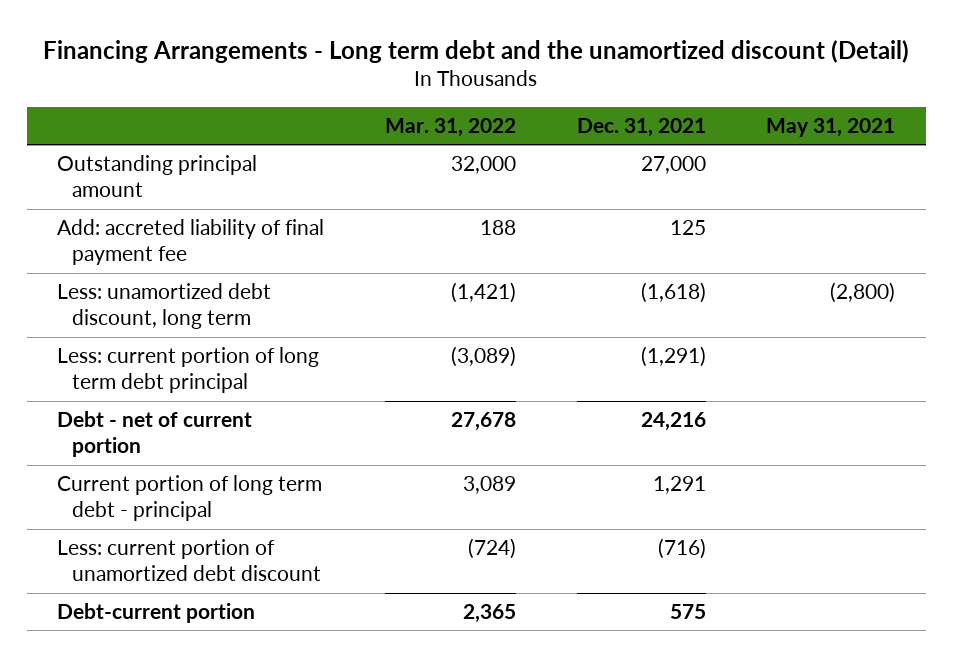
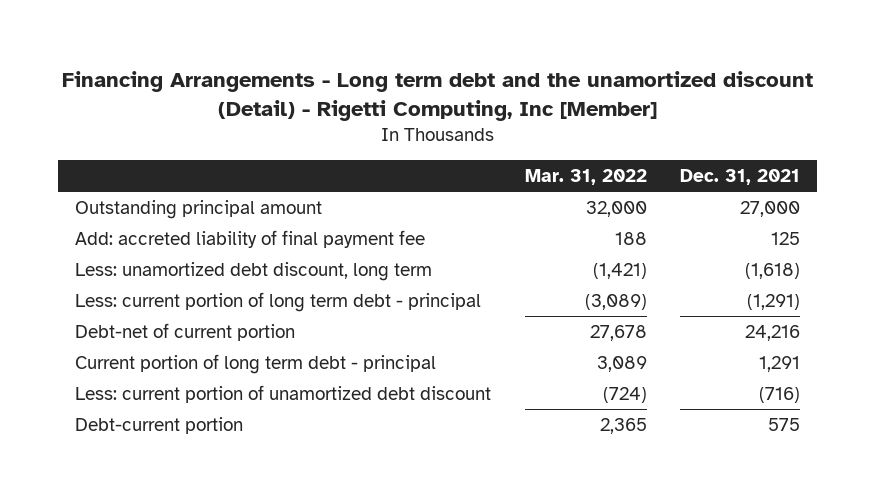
- Financing Arrangements - Long term debt and the unamortized discount (Detail)
+ Financing Arrangements - Long term debt and the unamortized discount (Detail) - Rigetti Computing, Inc [Member]
- | Mar. 31, 2022 | Dec. 31, 2021 | May 31, 2021
+ | Mar. 31, 2022 | Dec. 31, 2021
- Less: current portion of long term debt principal | (3,089) | (1,291) |
- Debt - net of current portion | 27,678 | 24,216 |
+ Less: current portion of long term debt - principal | (3,089) | (1,291)
+ Debt-net of current portion | 27,678 | 24,216

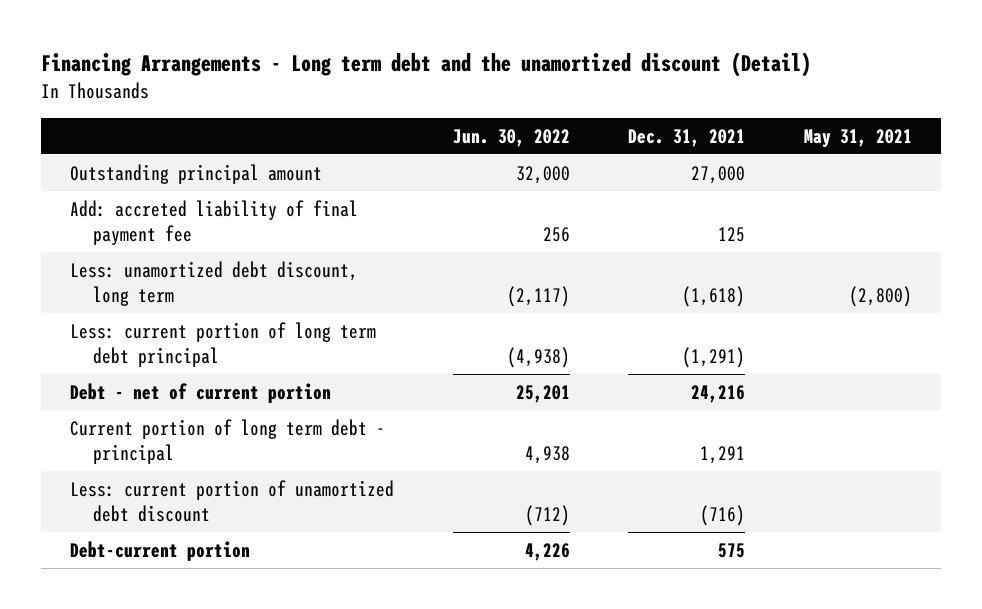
- Financing Arrangements - Long term debt and the unamortized discount (Detail) - Rigetti Computing, Inc [Member]
+ Financing Arrangements - Long term debt and the unamortized discount (Detail)
- | Mar. 31, 2022 | Dec. 31, 2021
+ | Jun. 30, 2022 | Dec. 31, 2021 | May 31, 2021
- Less: current portion of long term debt - principal | (3,089) | (1,291)
- Debt-net of current portion | 27,678 | 24,216
+ Less: current portion of long term debt principal | (4,938) | (1,291) |
+ Debt - net of current portion | 25,201 | 24,216 |

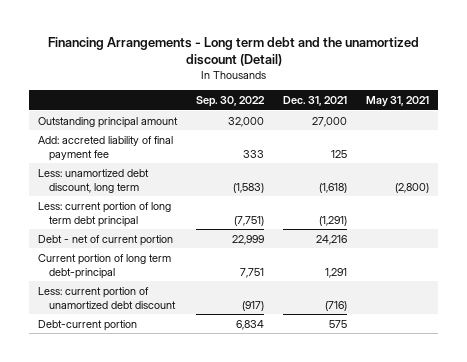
- | Jun. 30, 2022 | Dec. 31, 2021 | May 31, 2021
+ | Sep. 30, 2022 | Dec. 31, 2021 | May 31, 2021
- Current portion of long term debt - principal | 4,938 | 1,291 |
+ Current portion of long term debt-principal | 7,751 | 1,291 |

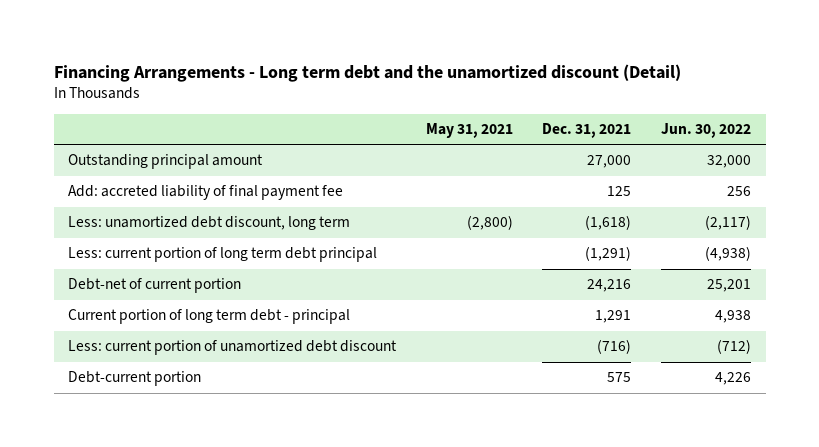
- | Sep. 30, 2022 | Dec. 31, 2021 | May 31, 2021
+ | May 31, 2021 | Dec. 31, 2021 | Jun. 30, 2022
- Debt - net of current portion | 22,999 | 24,216 |
- Current portion of long term debt-principal | 7,751 | 1,291 |
+ Debt-net of current portion | | 24,216 | 25,201
+ Current portion of long term debt - principal | | 1,291 | 4,938

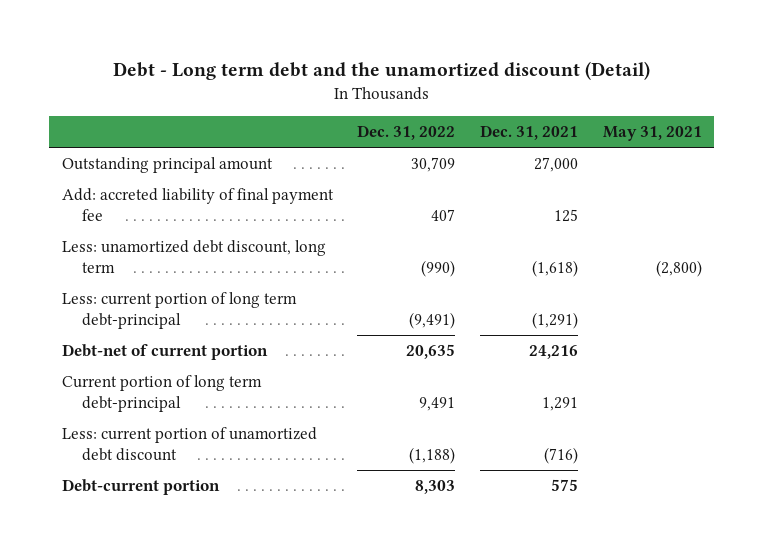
- Financing Arrangements - Long term debt and the unamortized discount (Detail)
+ Debt - Long term debt and the unamortized discount (Detail)
- | May 31, 2021 | Dec. 31, 2021 | Jun. 30, 2022
+ | Dec. 31, 2022 | Dec. 31, 2021 | May 31, 2021
- Less: current portion of long term debt principal | | (1,291) | (4,938)
+ Less: current portion of long term debt-principal | (9,491) | (1,291) |
- Current portion of long term debt - principal | | 1,291 | 4,938
+ Current portion of long term debt-principal | 9,491 | 1,291 |

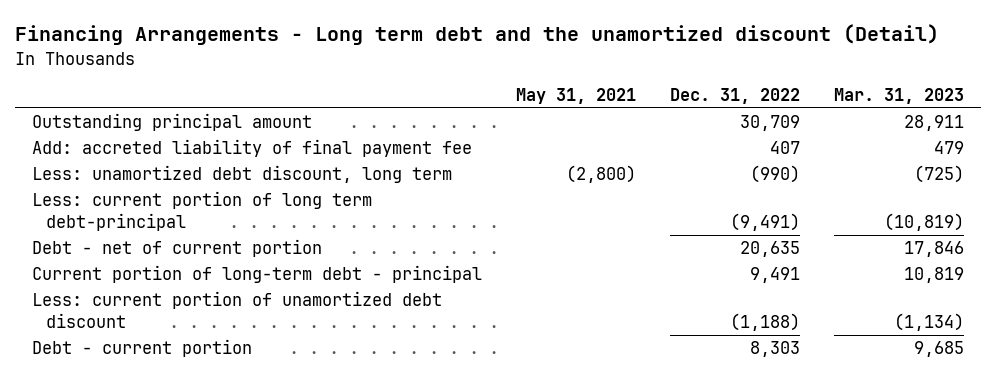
- Debt - Long term debt and the unamortized discount (Detail)
+ Financing Arrangements - Long term debt and the unamortized discount (Detail)
- | Dec. 31, 2022 | Dec. 31, 2021 | May 31, 2021
+ | May 31, 2021 | Dec. 31, 2022 | Mar. 31, 2023
- Debt-net of current portion | 20,635 | 24,216 |
- Current portion of long term debt-principal | 9,491 | 1,291 |
+ Debt - net of current portion | | 20,635 | 17,846
+ Current portion of long-term debt - principal | | 9,491 | 10,819
- Debt-current portion | 8,303 | 575 |
+ Debt - current portion | | 8,303 | 9,685

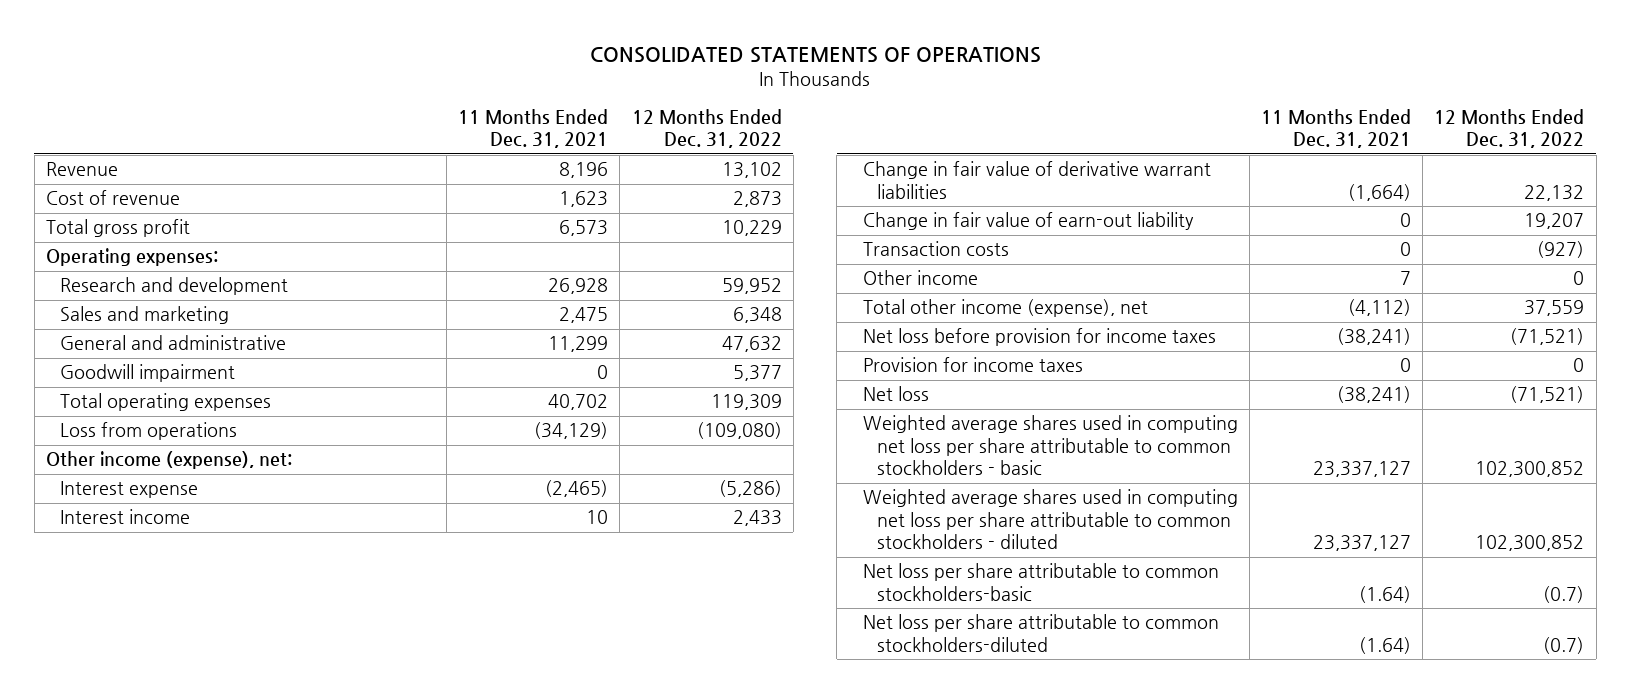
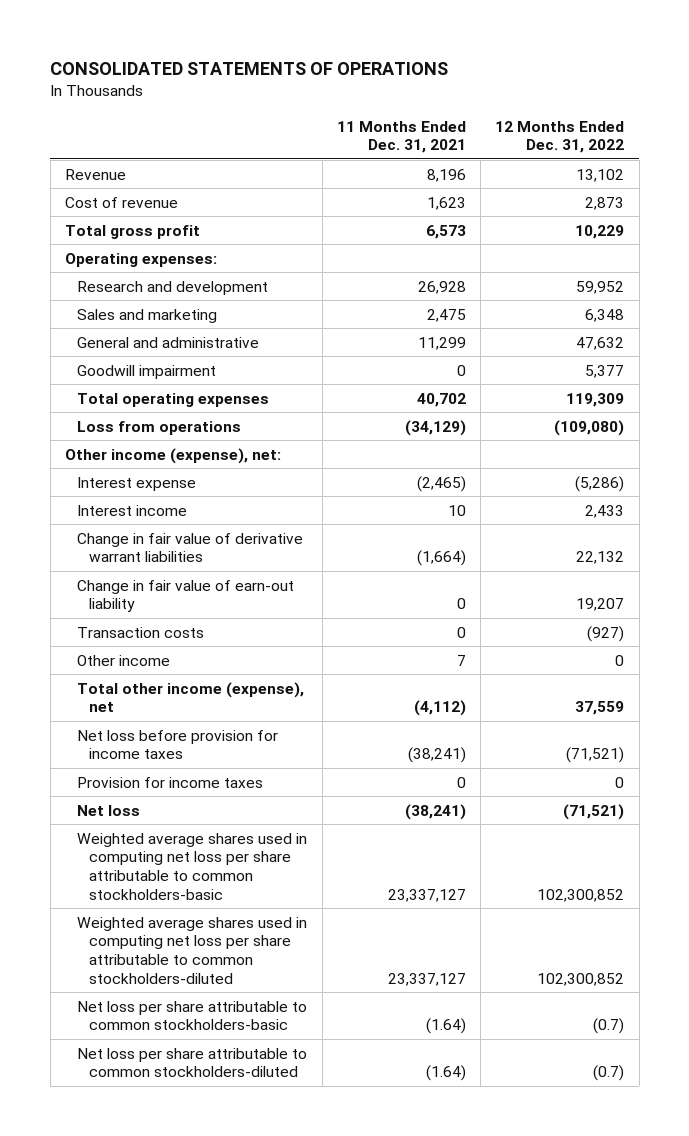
- Weighted average shares used in computing net loss per share attributable to common stockholders - basic | 23,337,127 | 102,300,852
- Weighted average shares used in computing net loss per share attributable to common stockholders - diluted | 23,337,127 | 102,300,852
+ Weighted average shares used in computing net loss per share attributable to common stockholders-basic | 23,337,127 | 102,300,852
+ Weighted average shares used in computing net loss per share attributable to common stockholders-diluted | 23,337,127 | 102,300,852

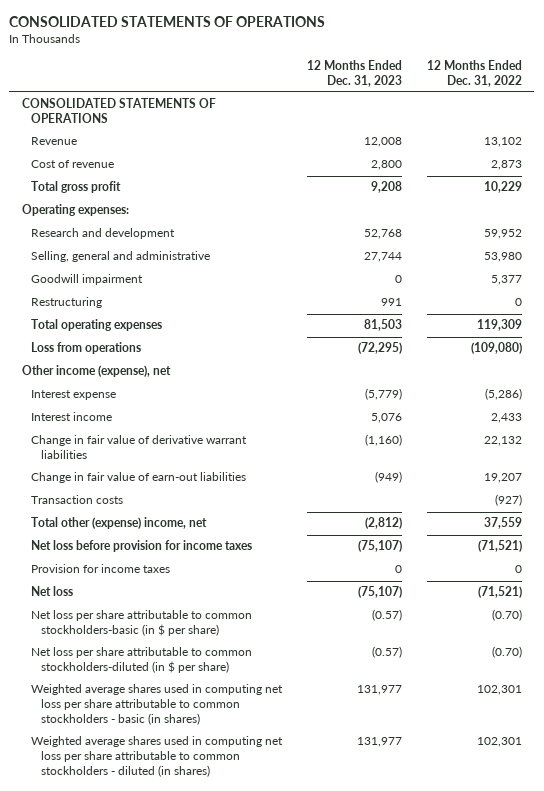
- | 11 Months Ended Dec. 31, 2021 | 12 Months Ended Dec. 31, 2022
+ | 12 Months Ended Dec. 31, 2023 | 12 Months Ended Dec. 31, 2022
+ CONSOLIDATED STATEMENTS OF OPERATIONS
- Sales and marketing | 2,475 | 6,348
- General and administrative | 11,299 | 47,632
+ Selling, general and administrative | 27,744 | 53,980
+ Restructuring | 991 | 0
- Other income (expense), net:
+ Other income (expense), net
- Change in fair value of earn-out liability | 0 | 19,207
+ Change in fair value of earn-out liabilities | (949) | 19,207
- Other income | 7 | 0
- Total other income (expense), net | (4,112) | 37,559
+ Total other (expense) income, net | (2,812) | 37,559
- Weighted average shares used in computing net loss per share attributable to common stockholders-basic | 23,337,127 | 102,300,852
- Weighted average shares used in computing net loss per share attributable to common stockholders-diluted | 23,337,127 | 102,300,852
- Net loss per share attributable to common stockholders-basic | (1.64) | (0.7)
- Net loss per share attributable to common stockholders-diluted | (1.64) | (0.7)
+ Net loss per share attributable to common stockholders-basic (in $ per share) | (0.57) | (0.70)
+ Net loss per share attributable to common stockholders-diluted (in $ per share) | (0.57) | (0.70)
+ Weighted average shares used in computing net loss per share attributable to common stockholders - basic (in shares) | 131,977 | 102,301
+ Weighted average shares used in computing net loss per share attributable to common stockholders - diluted (in shares) | 131,977 | 102,301

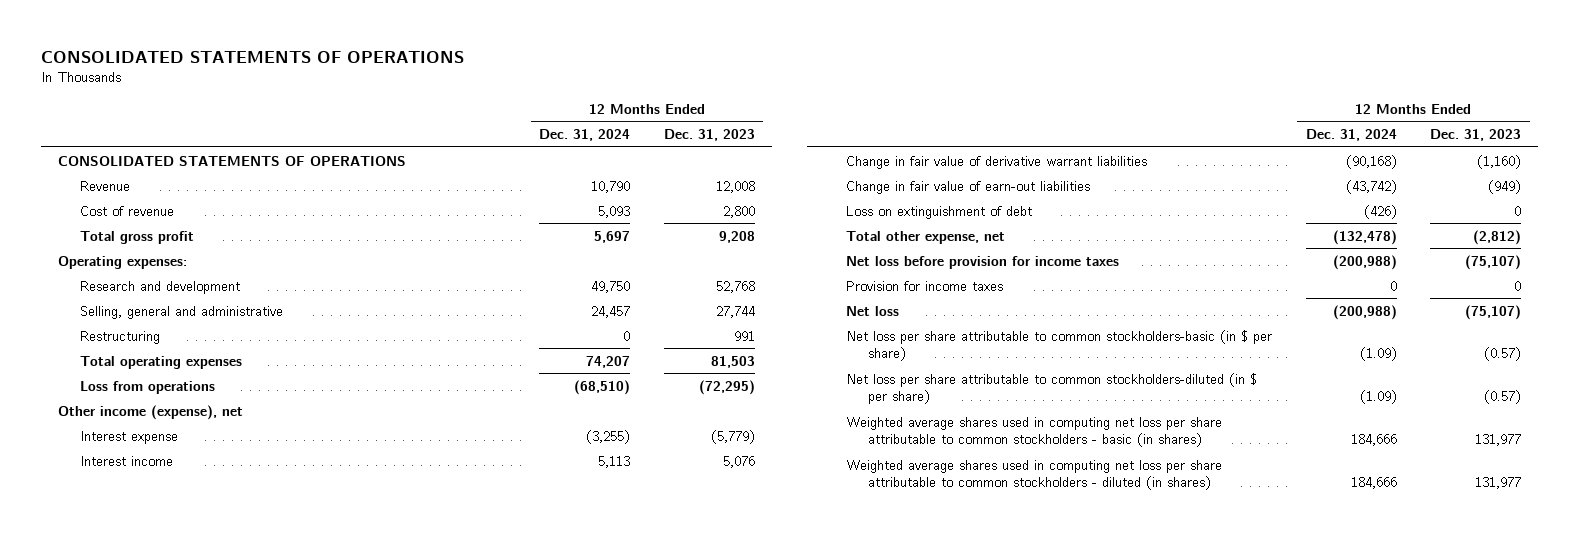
- | 12 Months Ended Dec. 31, 2023 | 12 Months Ended Dec. 31, 2022
+ | 12 Months Ended Dec. 31, 2024 | 12 Months Ended Dec. 31, 2023
- Goodwill impairment | 0 | 5,377
- Transaction costs | | (927)
- Total other (expense) income, net | (2,812) | 37,559
+ Loss on extinguishment of debt | (426) | 0
+ Total other expense, net | (132,478) | (2,812)

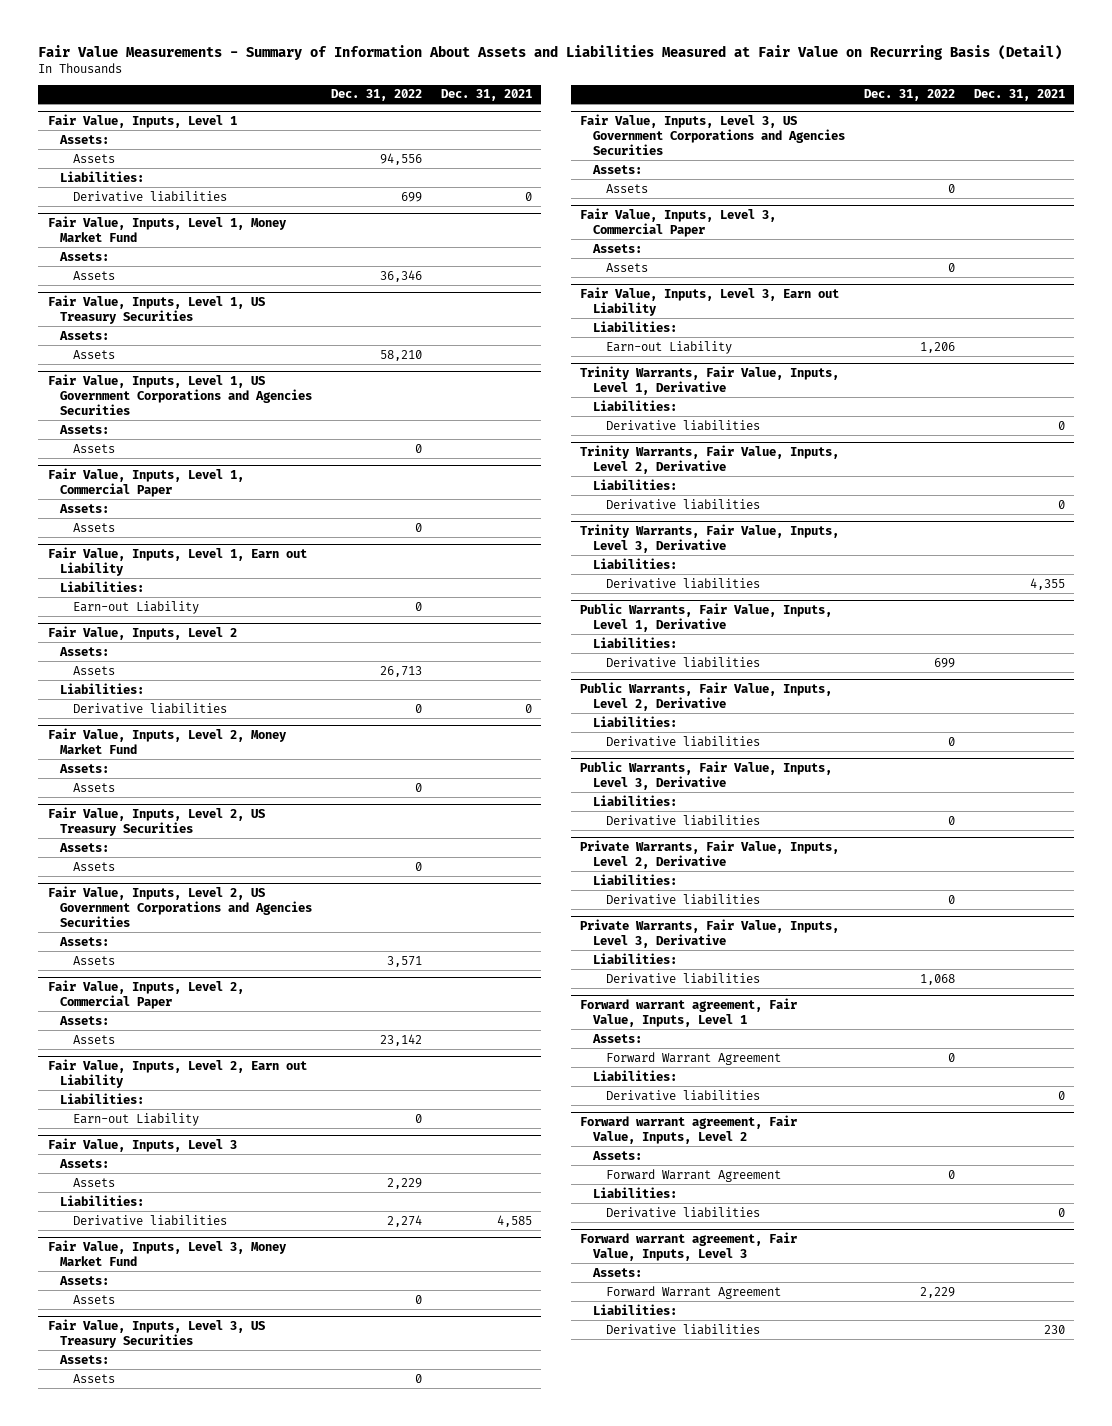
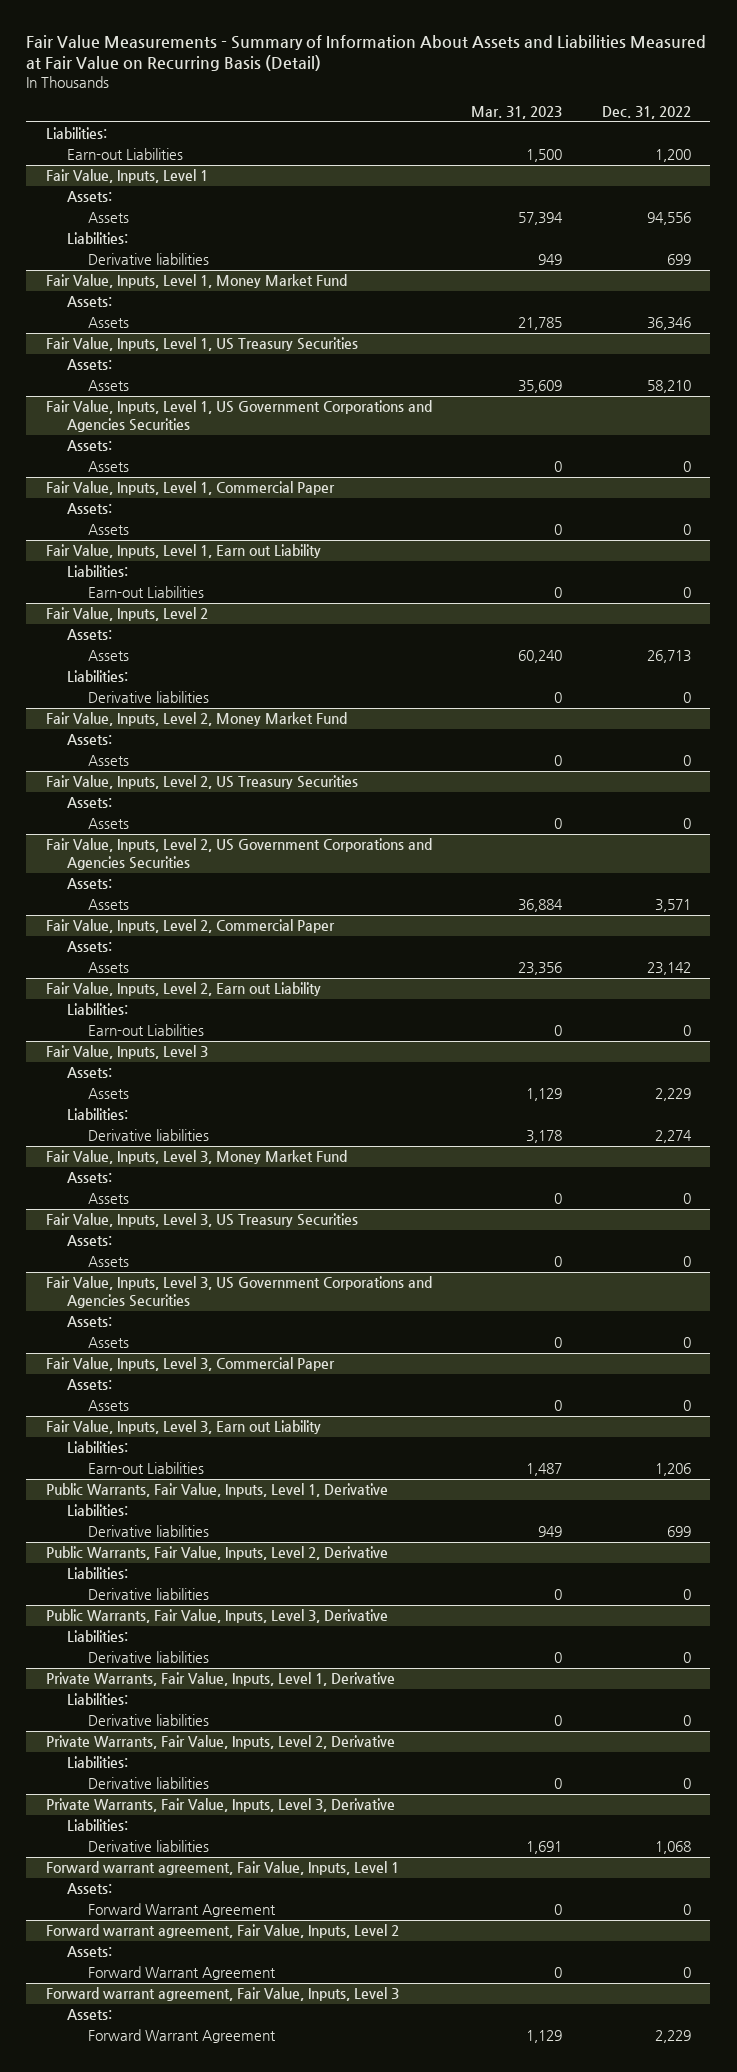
- | Dec. 31, 2022 | Dec. 31, 2021
+ | Mar. 31, 2023 | Dec. 31, 2022
+ Liabilities:
+ Earn-out Liabilities | 1,500 | 1,200
@ Fair Value, Inputs, Level 1, Earn out Liability
- Earn-out Liability | 0 |
+ Earn-out Liabilities | 0 | 0
@ Fair Value, Inputs, Level 2, Earn out Liability
- Earn-out Liability | 0 |
+ Earn-out Liabilities | 0 | 0
@ Fair Value, Inputs, Level 3, Earn out Liability
- Earn-out Liability | 1,206 |
- Trinity Warrants, Fair Value, Inputs, Level 1, Derivative
- Liabilities:
- Derivative liabilities | | 0
- Trinity Warrants, Fair Value, Inputs, Level 2, Derivative
- Liabilities:
- Derivative liabilities | | 0
- Trinity Warrants, Fair Value, Inputs, Level 3, Derivative
- Liabilities:
- Derivative liabilities | | 4,355
@ Fair Value, Inputs, Level 3, Earn out Liability
+ Earn-out Liabilities | 1,487 | 1,206
+ Private Warrants, Fair Value, Inputs, Level 1, Derivative
+ Liabilities:
+ Derivative liabilities | 0 | 0
@ Forward warrant agreement, Fair Value, Inputs, Level 1
- Liabilities:
- Derivative liabilities | | 0
@ Forward warrant agreement, Fair Value, Inputs, Level 2
- Liabilities:
- Derivative liabilities | | 0
@ Forward warrant agreement, Fair Value, Inputs, Level 3
- Liabilities:
- Derivative liabilities | | 230

